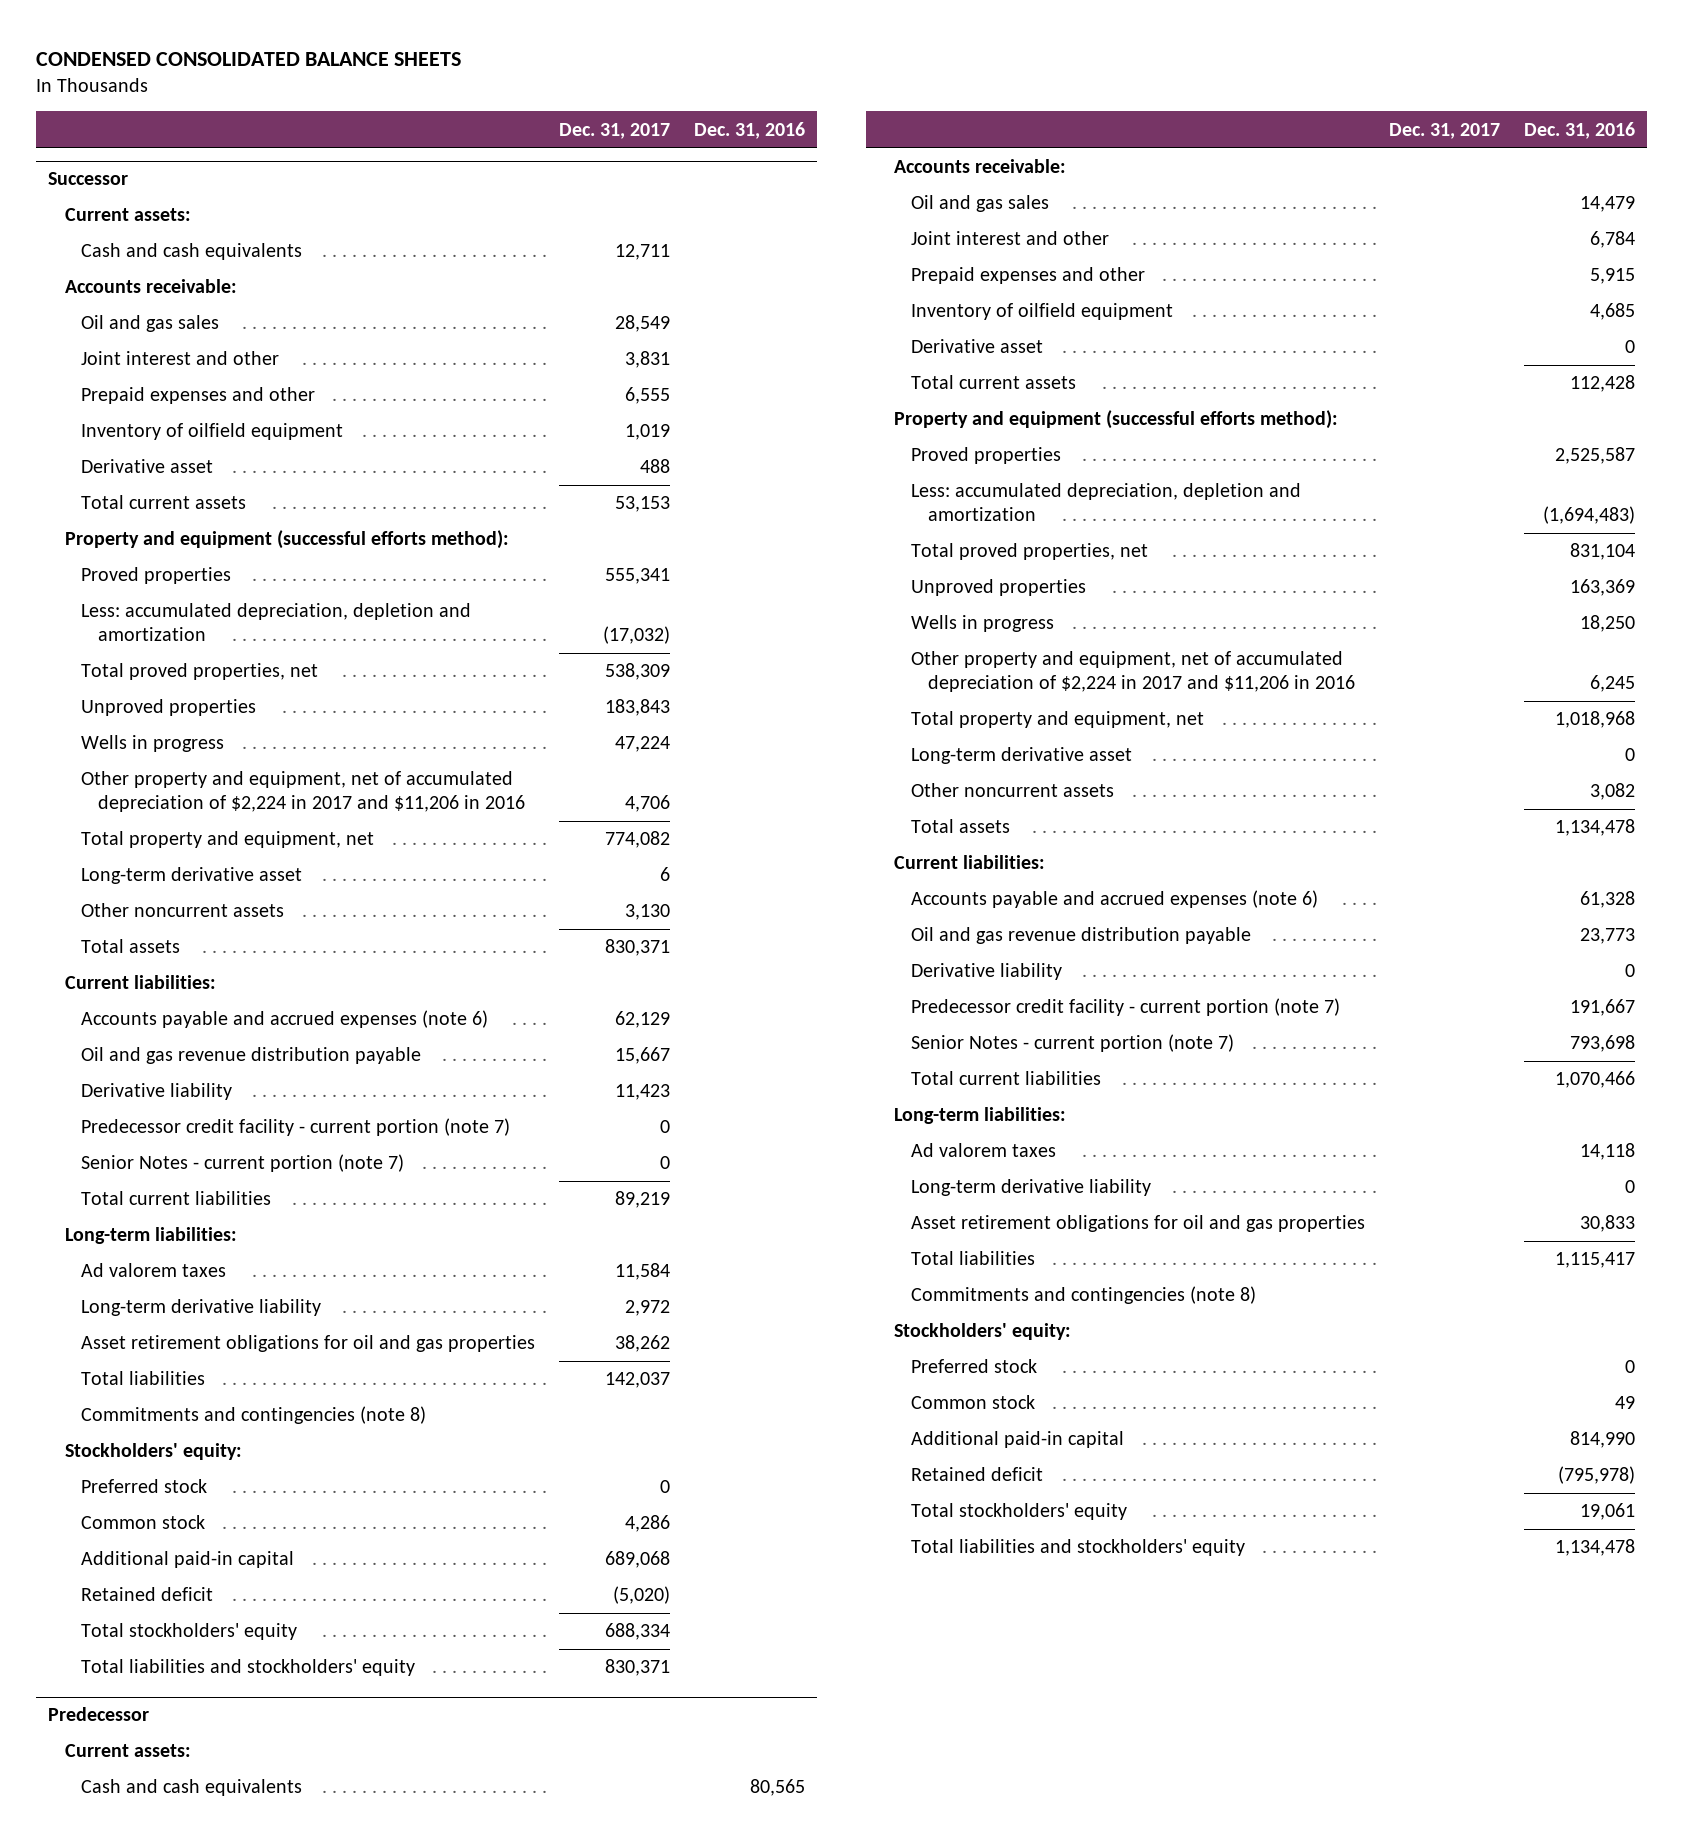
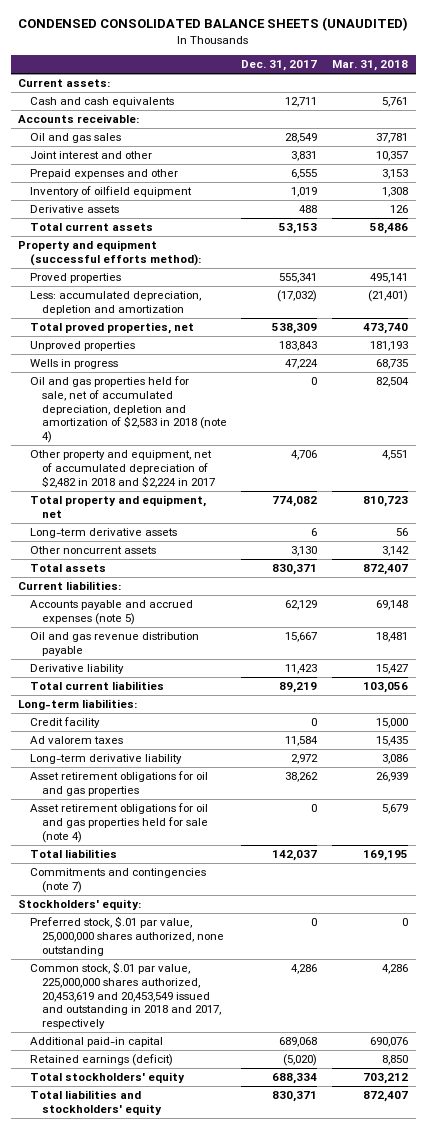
- CONDENSED CONSOLIDATED BALANCE SHEETS
+ CONDENSED CONSOLIDATED BALANCE SHEETS (UNAUDITED)
- | Dec. 31, 2017 | Dec. 31, 2016
+ | Dec. 31, 2017 | Mar. 31, 2018
- Successor
- Derivative asset | 488 |
+ Derivative assets | 488 | 126
- Other property and equipment, net of accumulated depreciation of $2,224 in 2017 and $11,206 in 2016 | 4,706 |
+ Oil and gas properties held for sale, net of accumulated depreciation, depletion and amortization of $2,583 in 2018 (note 4) | 0 | 82,504
+ Other property and equipment, net of accumulated depreciation of $2,482 in 2018 and $2,224 in 2017 | 4,706 | 4,551
- Long-term derivative asset | 6 |
+ Long-term derivative assets | 6 | 56
- Accounts payable and accrued expenses (note 6) | 62,129 |
+ Accounts payable and accrued expenses (note 5) | 62,129 | 69,148
- Predecessor credit facility - current portion (note 7) | 0 |
- Senior Notes - current portion (note 7) | 0 |
+ Credit facility | 0 | 15,000
+ Asset retirement obligations for oil and gas properties held for sale (note 4) | 0 | 5,679
- Commitments and contingencies (note 8)
+ Commitments and contingencies (note 7)
- Preferred stock | 0 |
- Common stock | 4,286 |
+ Preferred stock, $.01 par value, 25,000,000 shares authorized, none outstanding | 0 | 0
+ Common stock, $.01 par value, 225,000,000 shares authorized, 20,453,619 and 20,453,549 issued and outstanding in 2018 and 2017, respectively | 4,286 | 4,286
- Retained deficit | (5,020) |
+ Retained earnings (deficit) | (5,020) | 8,850
- Predecessor
- Current assets:
- Cash and cash equivalents | | 80,565
- Accounts receivable:
- Oil and gas sales | | 14,479
- Joint interest and other | | 6,784
- Prepaid expenses and other | | 5,915
- Inventory of oilfield equipment | | 4,685
- Derivative asset | | 0
- Total current assets | | 112,428
- Property and equipment (successful efforts method):
- Proved properties | | 2,525,587
- Less: accumulated depreciation, depletion and amortization | | (1,694,483)
- Total proved properties, net | | 831,104
- Unproved properties | | 163,369
- Wells in progress | | 18,250
- Other property and equipment, net of accumulated depreciation of $2,224 in 2017 and $11,206 in 2016 | | 6,245
- Total property and equipment, net | | 1,018,968
- Long-term derivative asset | | 0
- Other noncurrent assets | | 3,082
- Total assets | | 1,134,478
- Current liabilities:
- Accounts payable and accrued expenses (note 6) | | 61,328
- Oil and gas revenue distribution payable | | 23,773
- Derivative liability | | 0
- Predecessor credit facility - current portion (note 7) | | 191,667
- Senior Notes - current portion (note 7) | | 793,698
- Total current liabilities | | 1,070,466
- Long-term liabilities:
- Ad valorem taxes | | 14,118
- Long-term derivative liability | | 0
- Asset retirement obligations for oil and gas properties | | 30,833
- Total liabilities | | 1,115,417
- Commitments and contingencies (note 8)
- Stockholders' equity:
- Preferred stock | | 0
- Common stock | | 49
- Additional paid-in capital | | 814,990
- Retained deficit | | (795,978)
- Total stockholders' equity | | 19,061
- Total liabilities and stockholders' equity | | 1,134,478

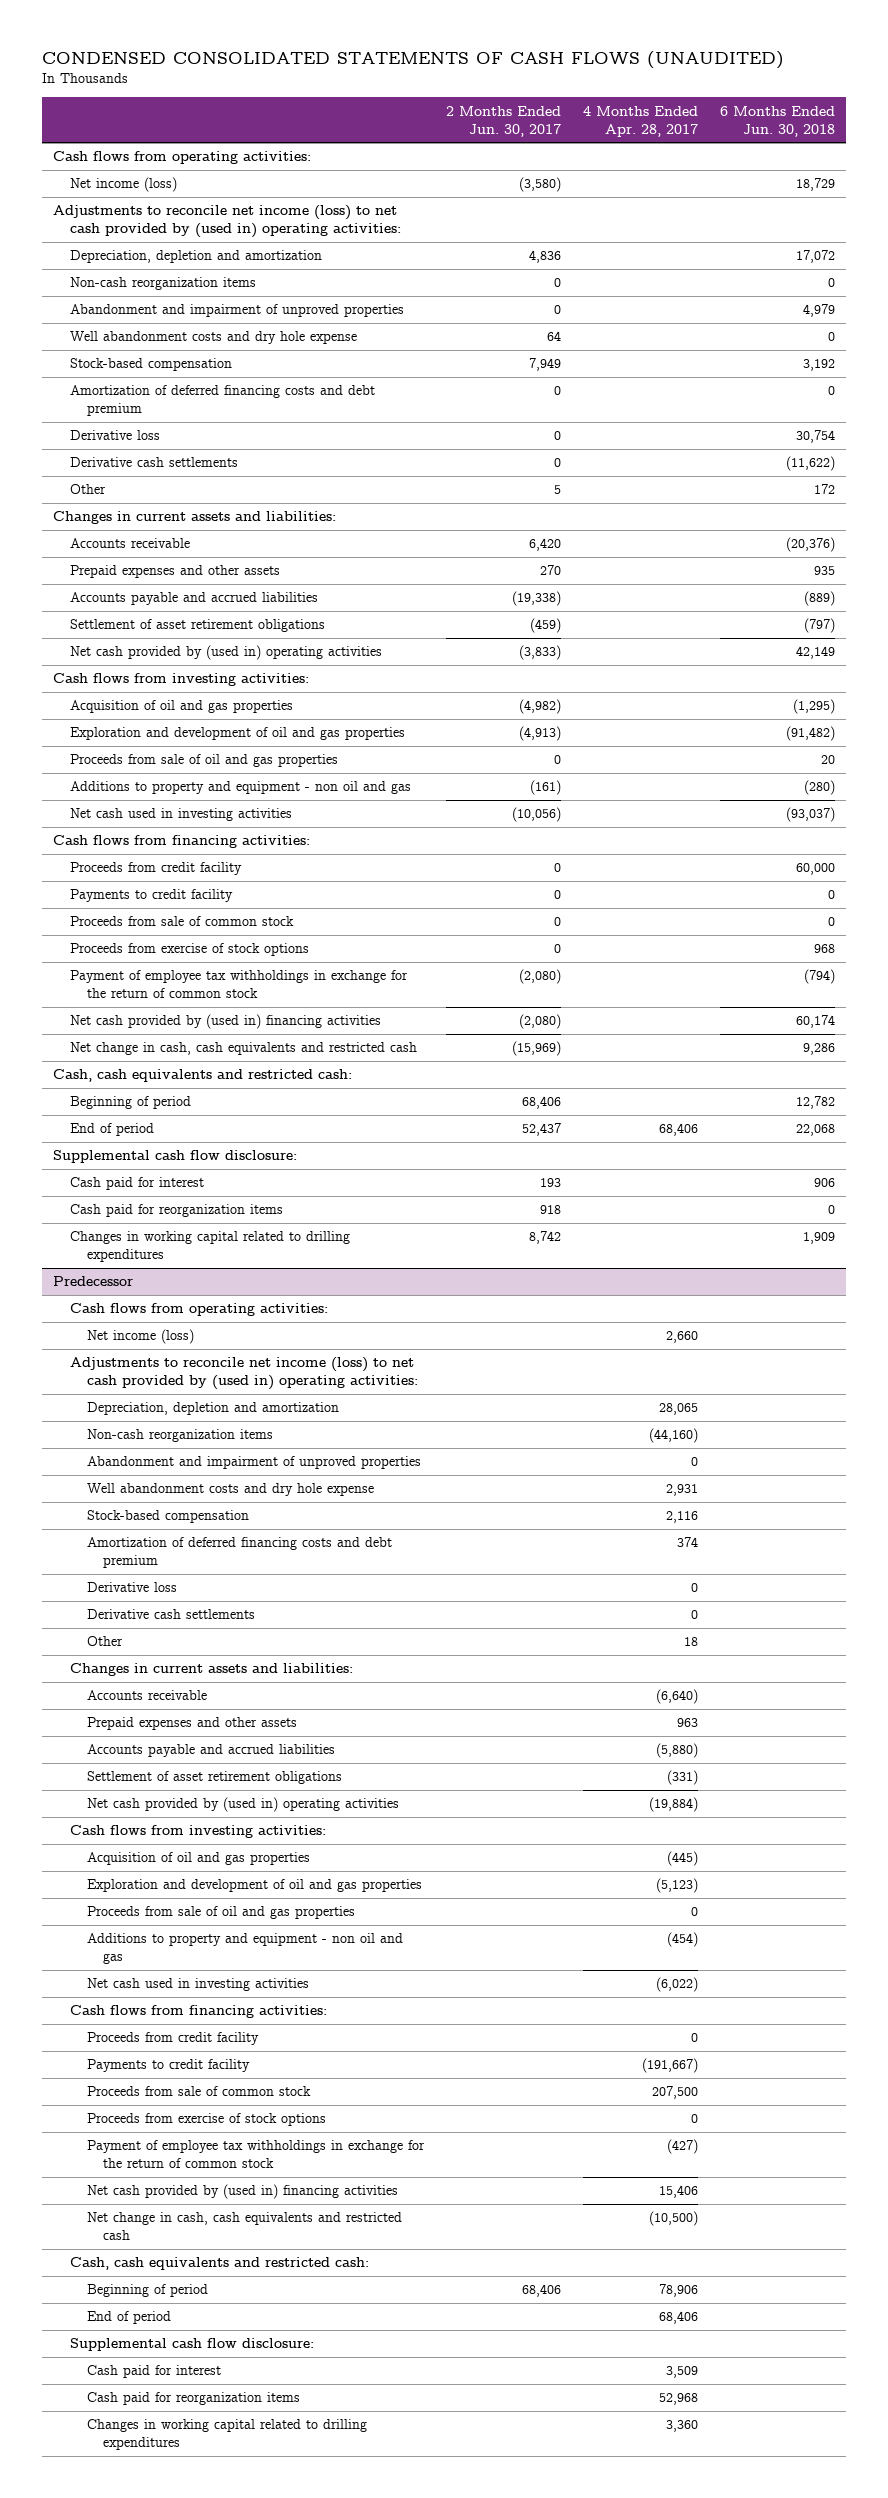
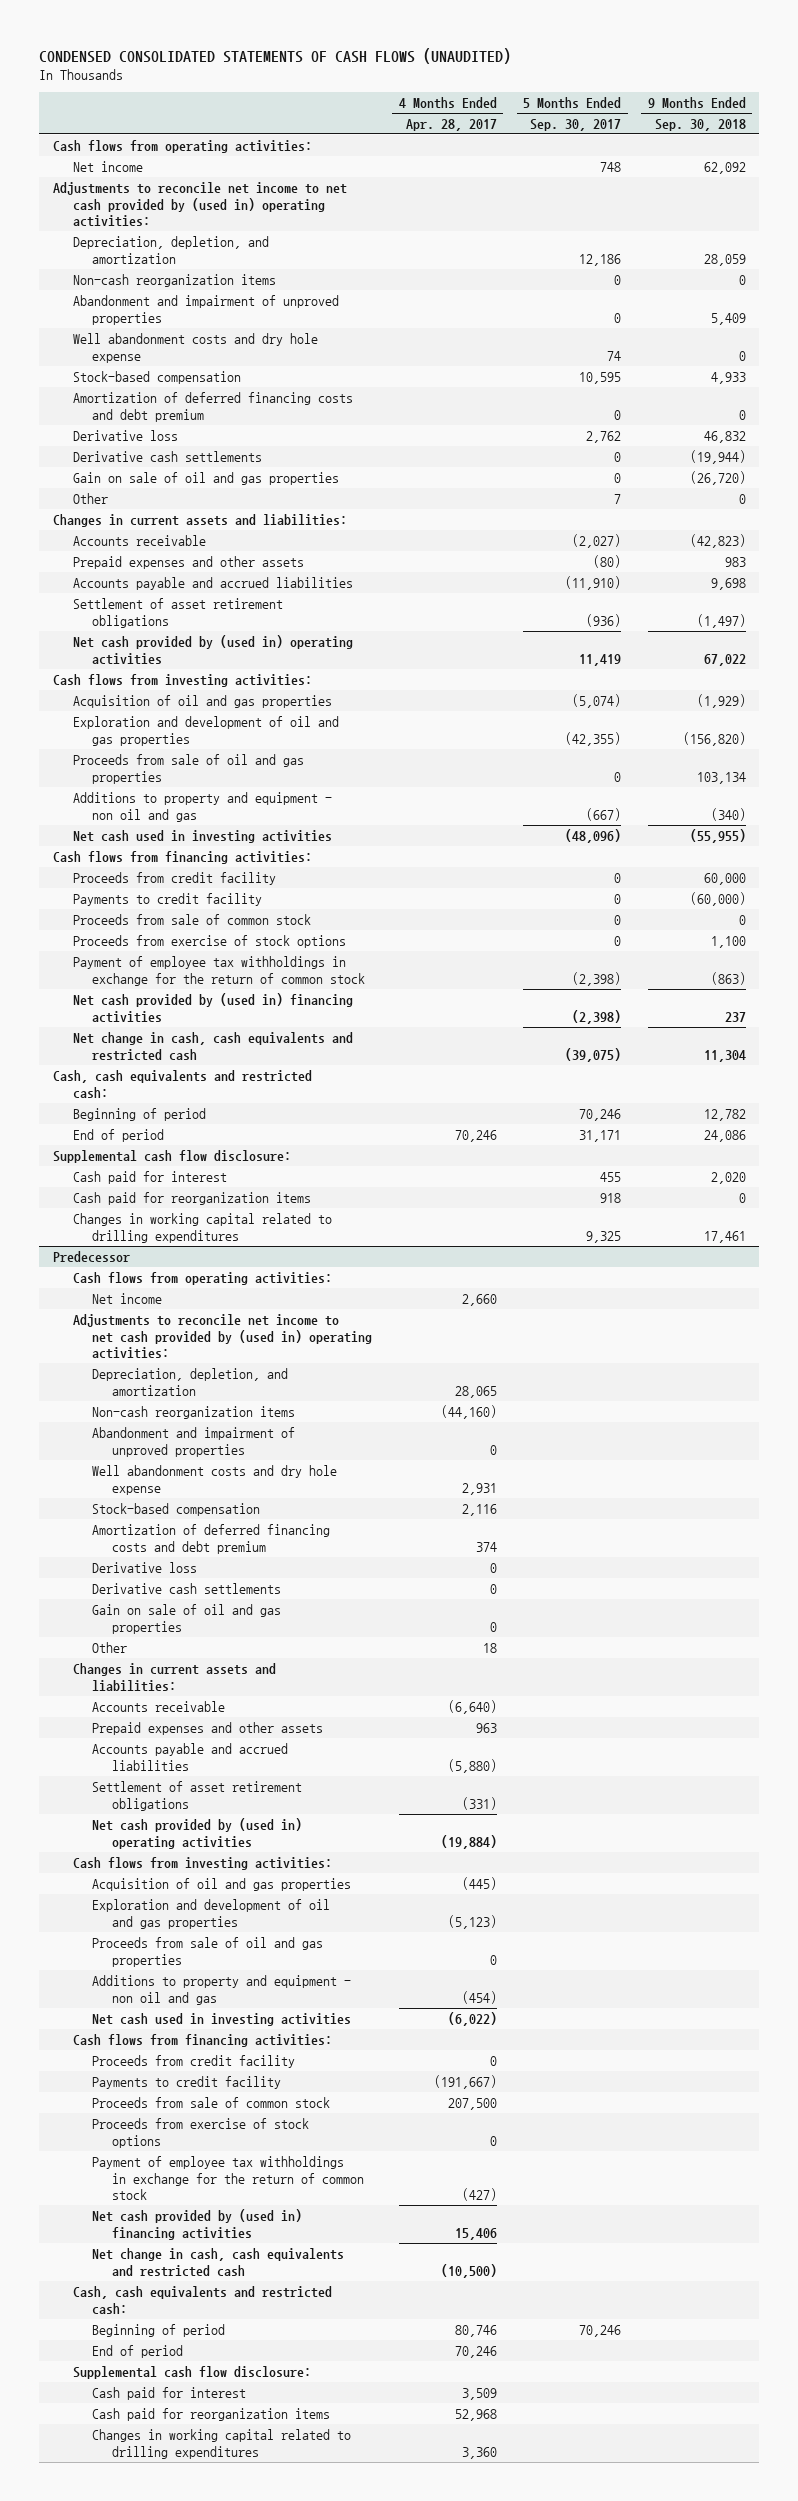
- | 2 Months Ended Jun. 30, 2017 | 4 Months Ended Apr. 28, 2017 | 6 Months Ended Jun. 30, 2018
+ | 4 Months Ended Apr. 28, 2017 | 5 Months Ended Sep. 30, 2017 | 9 Months Ended Sep. 30, 2018
- Net income (loss) | (3,580) | | 18,729
- Adjustments to reconcile net income (loss) to net cash provided by (used in) operating activities:
- Depreciation, depletion and amortization | 4,836 | | 17,072
+ Net income | | 748 | 62,092
+ Adjustments to reconcile net income to net cash provided by (used in) operating activities:
+ Depreciation, depletion, and amortization | | 12,186 | 28,059
+ Gain on sale of oil and gas properties | | 0 | (26,720)
- End of period | 52,437 | 68,406 | 22,068
+ End of period | 70,246 | 31,171 | 24,086
@ Predecessor
- Net income (loss) | | 2,660 |
- Adjustments to reconcile net income (loss) to net cash provided by (used in) operating activities:
- Depreciation, depletion and amortization | | 28,065 |
+ Net income | 2,660 | |
+ Adjustments to reconcile net income to net cash provided by (used in) operating activities:
+ Depreciation, depletion, and amortization | 28,065 | |
+ Gain on sale of oil and gas properties | 0 | |
- Beginning of period | 68,406 | 78,906 |
- End of period | | 68,406 |
+ Beginning of period | 80,746 | 70,246 |
+ End of period | 70,246 | |

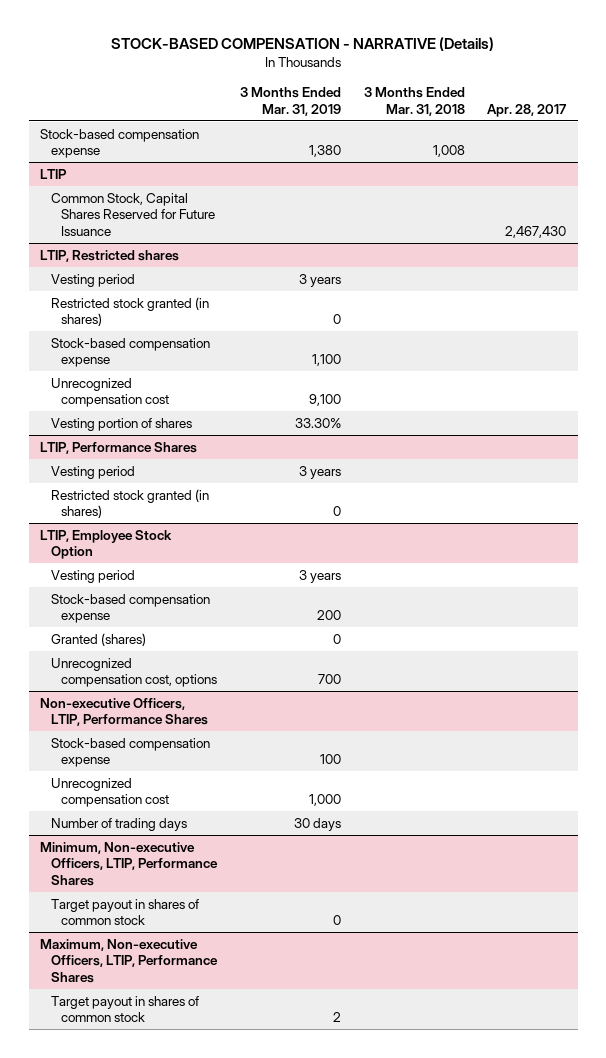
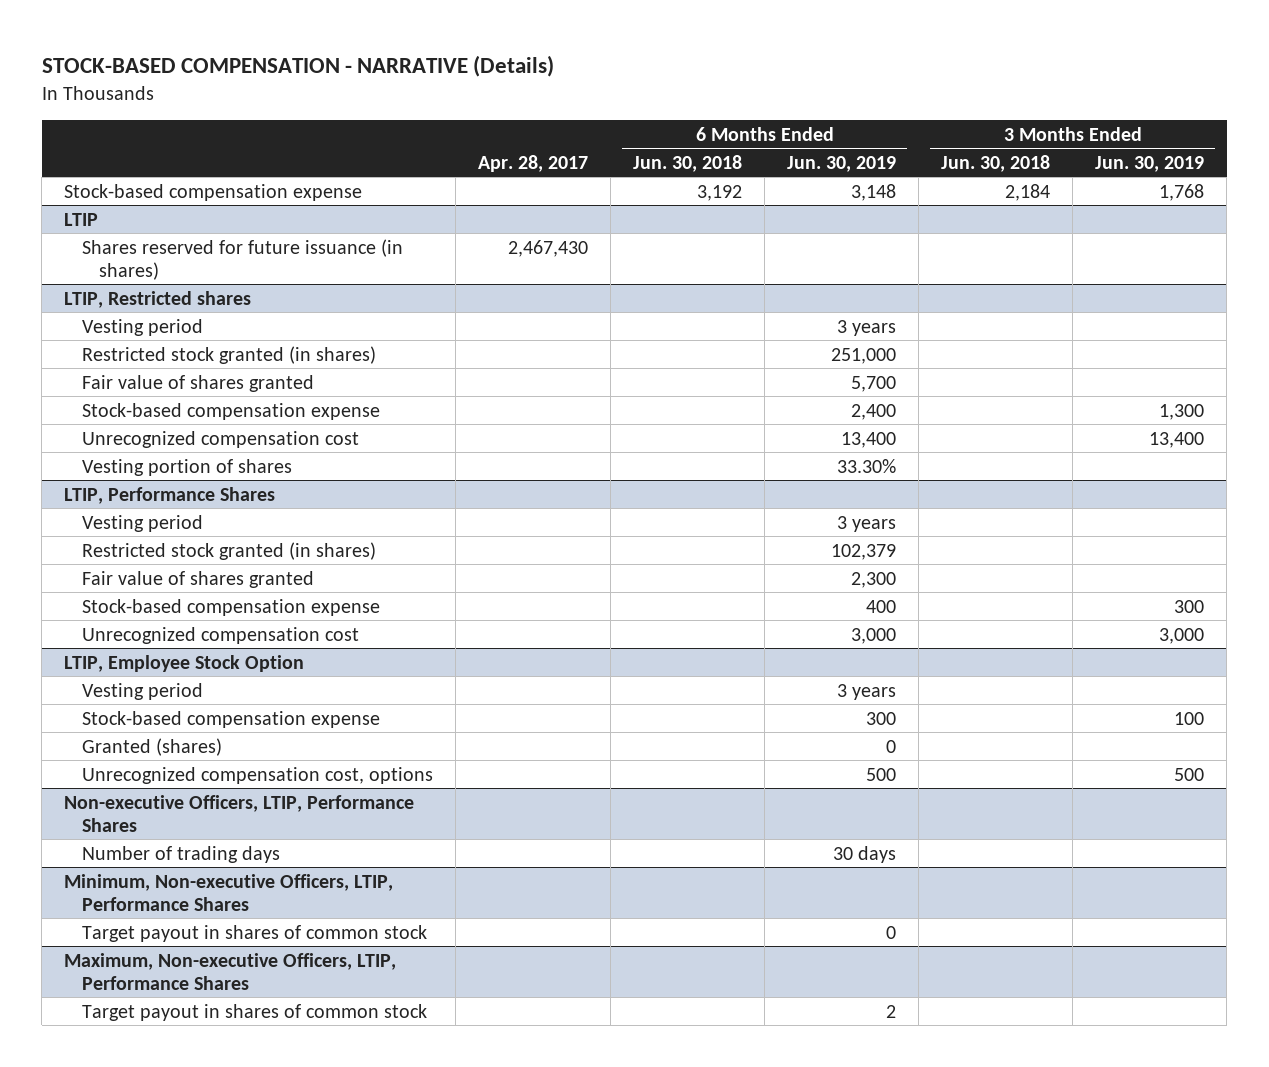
- | 3 Months Ended Mar. 31, 2019 | 3 Months Ended Mar. 31, 2018 | Apr. 28, 2017
+ | Apr. 28, 2017 | 6 Months Ended Jun. 30, 2018 | 6 Months Ended Jun. 30, 2019 | 3 Months Ended Jun. 30, 2018 | 3 Months Ended Jun. 30, 2019
@ LTIP
- Common Stock, Capital Shares Reserved for Future Issuance | | | 2,467,430
+ Shares reserved for future issuance (in shares) | 2,467,430 | | | |
@ LTIP, Restricted shares
+ Fair value of shares granted | | | 5,700 | |
@ LTIP, Performance Shares
+ Fair value of shares granted | | | 2,300 | |
+ Stock-based compensation expense | | | 400 | | 300
+ Unrecognized compensation cost | | | 3,000 | | 3,000
@ Non-executive Officers, LTIP, Performance Shares
- Stock-based compensation expense | 100 | |
- Unrecognized compensation cost | 1,000 | |

